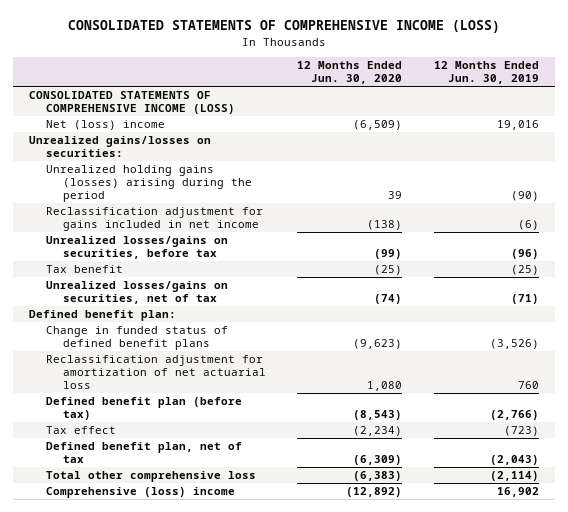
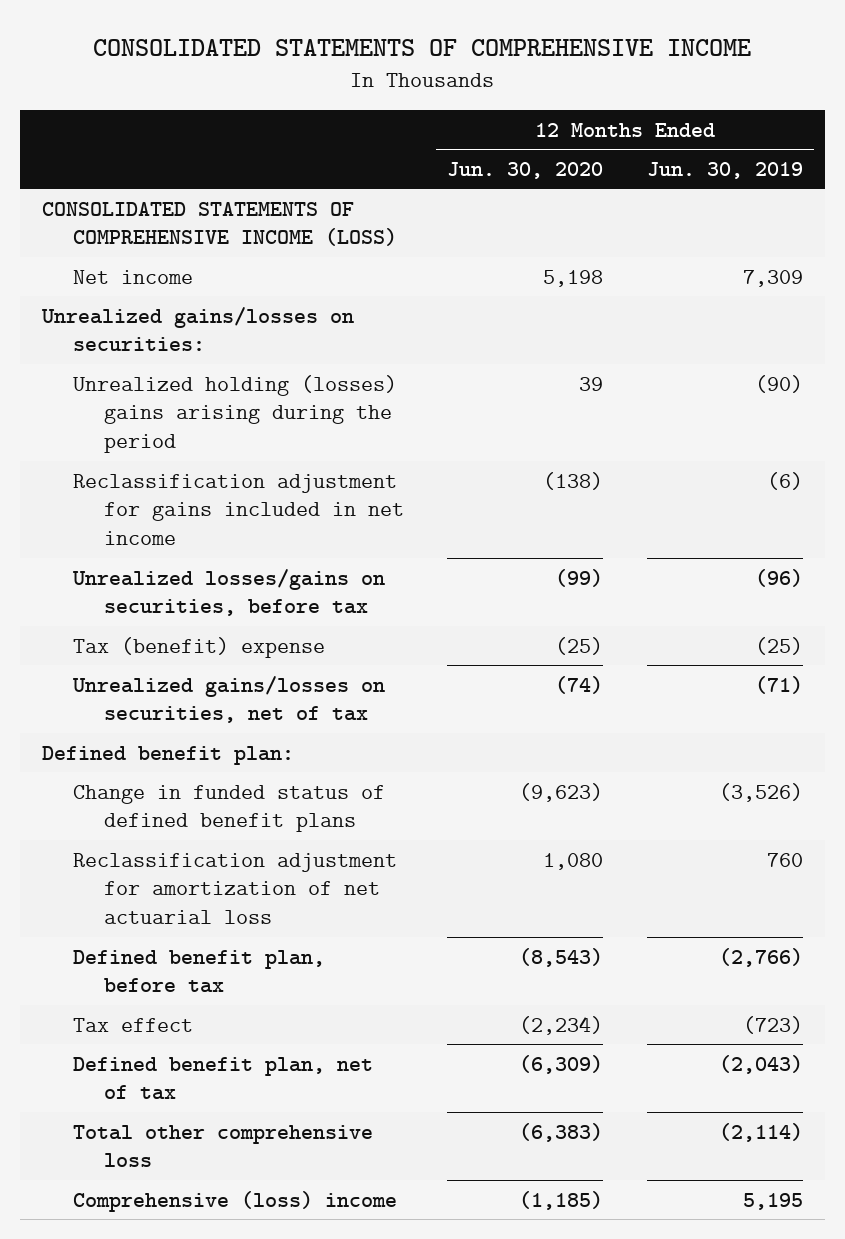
- CONSOLIDATED STATEMENTS OF COMPREHENSIVE INCOME (LOSS)
+ CONSOLIDATED STATEMENTS OF COMPREHENSIVE INCOME
- Net (loss) income | (6,509) | 19,016
+ Net income | 5,198 | 7,309
- Unrealized holding gains (losses) arising during the period | 39 | (90)
+ Unrealized holding (losses) gains arising during the period | 39 | (90)
- Tax benefit | (25) | (25)
- Unrealized losses/gains on securities, net of tax | (74) | (71)
+ Tax (benefit) expense | (25) | (25)
+ Unrealized gains/losses on securities, net of tax | (74) | (71)
- Defined benefit plan (before tax) | (8,543) | (2,766)
+ Defined benefit plan, before tax | (8,543) | (2,766)
- Comprehensive (loss) income | (12,892) | 16,902
+ Comprehensive (loss) income | (1,185) | 5,195

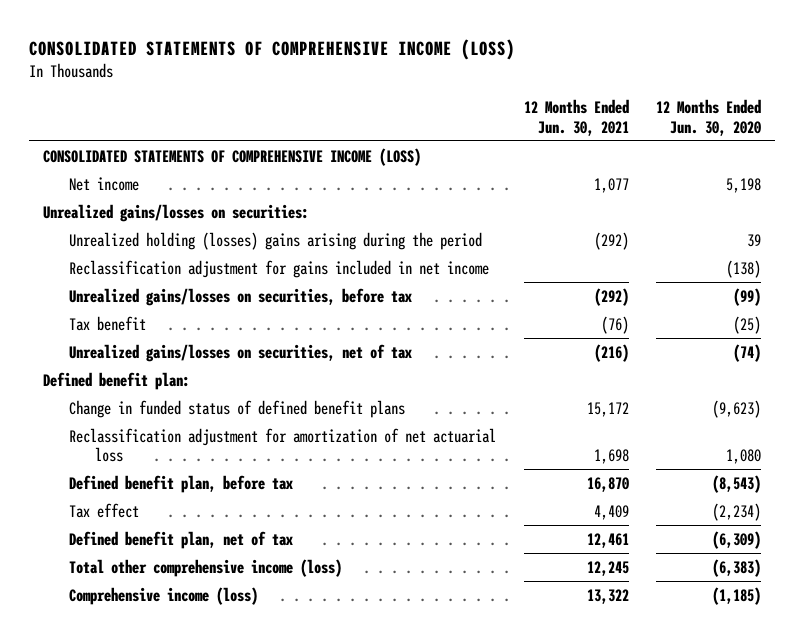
- CONSOLIDATED STATEMENTS OF COMPREHENSIVE INCOME
+ CONSOLIDATED STATEMENTS OF COMPREHENSIVE INCOME (LOSS)
- | 12 Months Ended Jun. 30, 2020 | 12 Months Ended Jun. 30, 2019
+ | 12 Months Ended Jun. 30, 2021 | 12 Months Ended Jun. 30, 2020
- Unrealized losses/gains on securities, before tax | (99) | (96)
- Tax (benefit) expense | (25) | (25)
+ Unrealized gains/losses on securities, before tax | (292) | (99)
+ Tax benefit | (76) | (25)
- Total other comprehensive loss | (6,383) | (2,114)
- Comprehensive (loss) income | (1,185) | 5,195
+ Total other comprehensive income (loss) | 12,245 | (6,383)
+ Comprehensive income (loss) | 13,322 | (1,185)

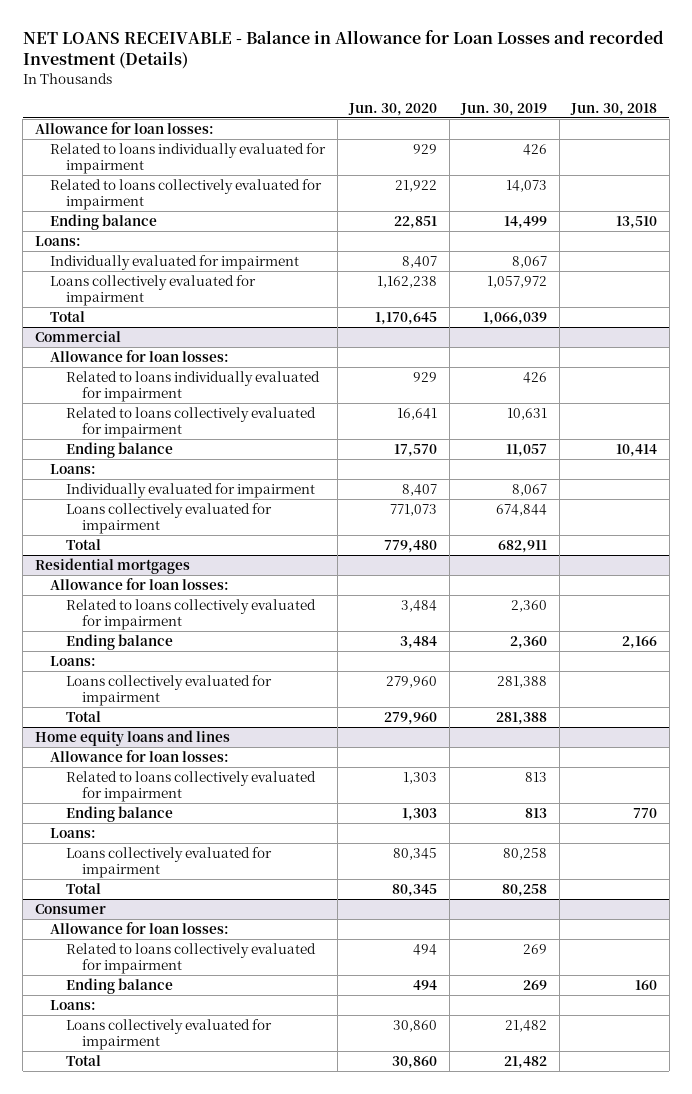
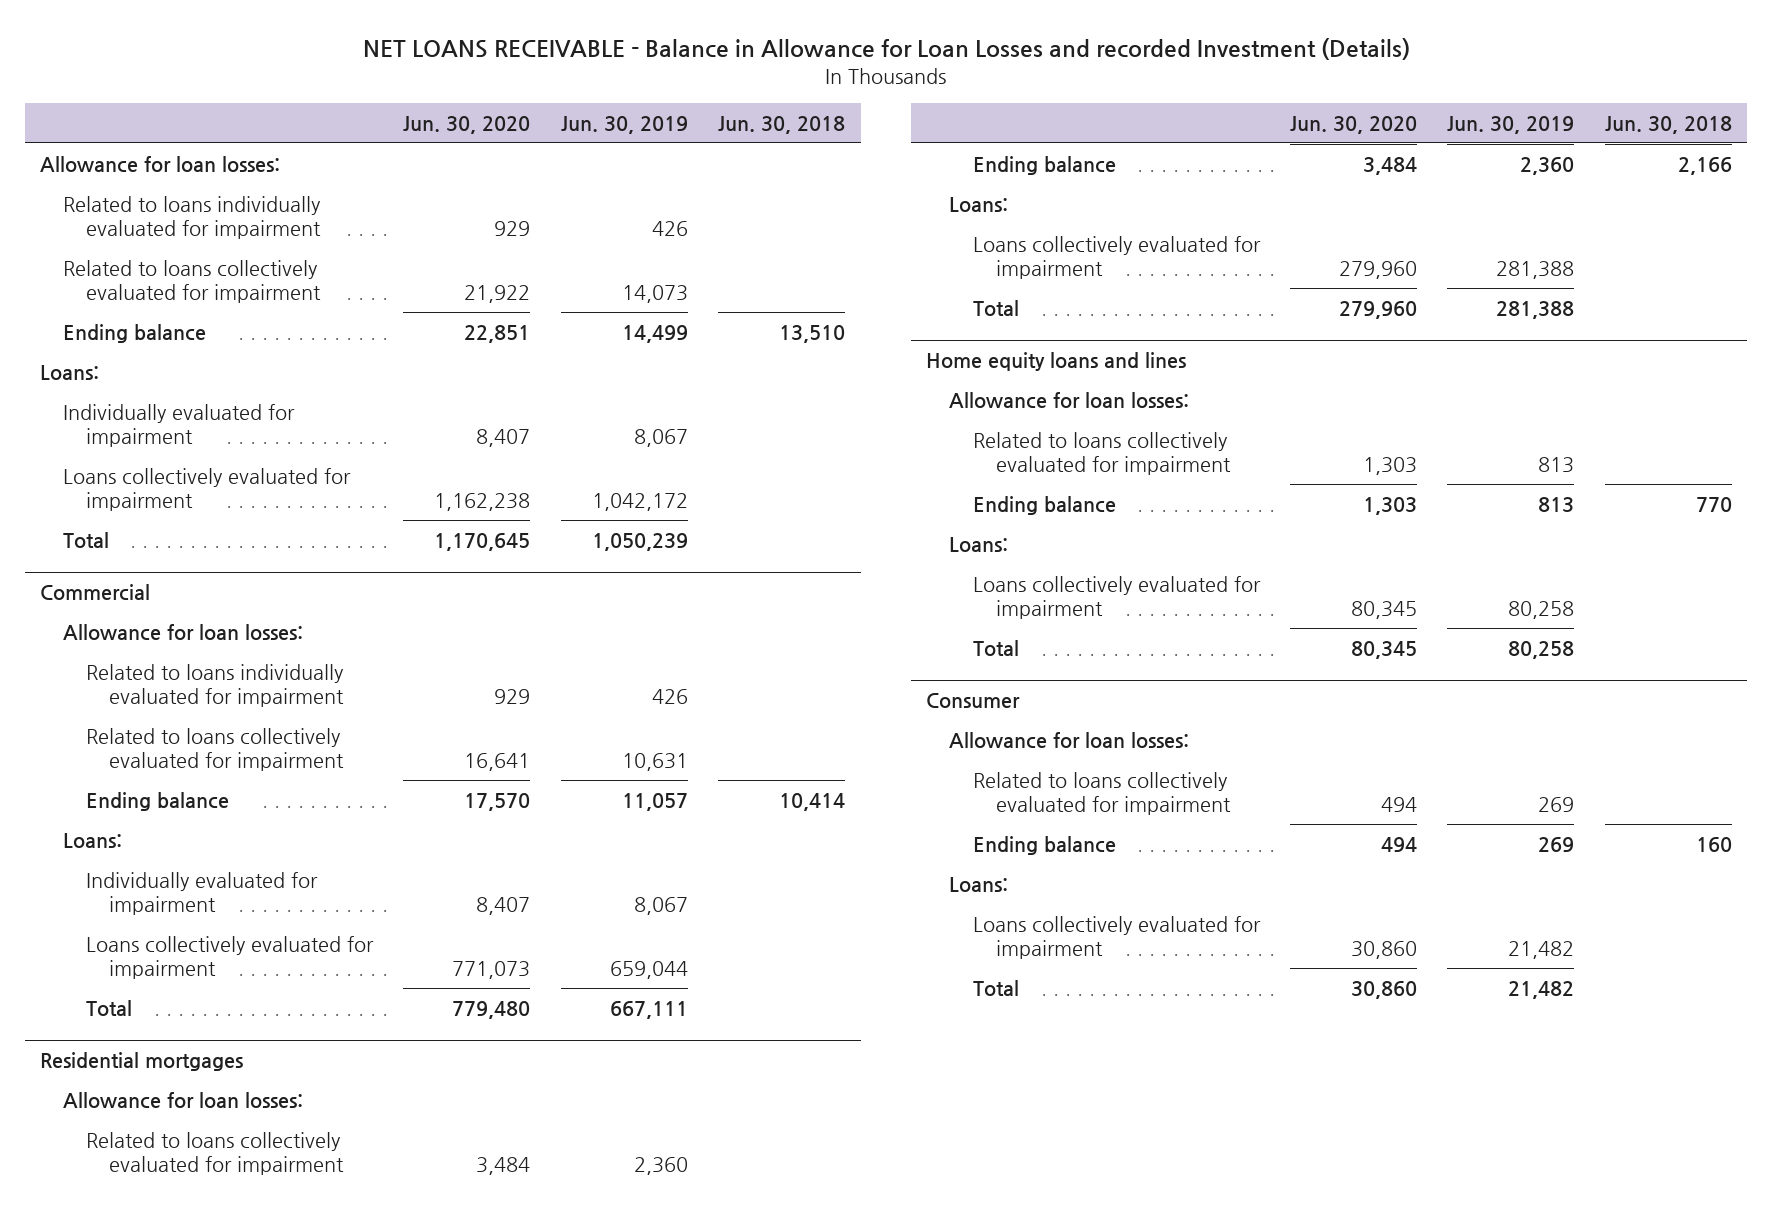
- Loans collectively evaluated for impairment | 1,162,238 | 1,057,972 |
- Total | 1,170,645 | 1,066,039 |
+ Loans collectively evaluated for impairment | 1,162,238 | 1,042,172 |
+ Total | 1,170,645 | 1,050,239 |
@ Commercial
- Loans collectively evaluated for impairment | 771,073 | 674,844 |
- Total | 779,480 | 682,911 |
+ Loans collectively evaluated for impairment | 771,073 | 659,044 |
+ Total | 779,480 | 667,111 |

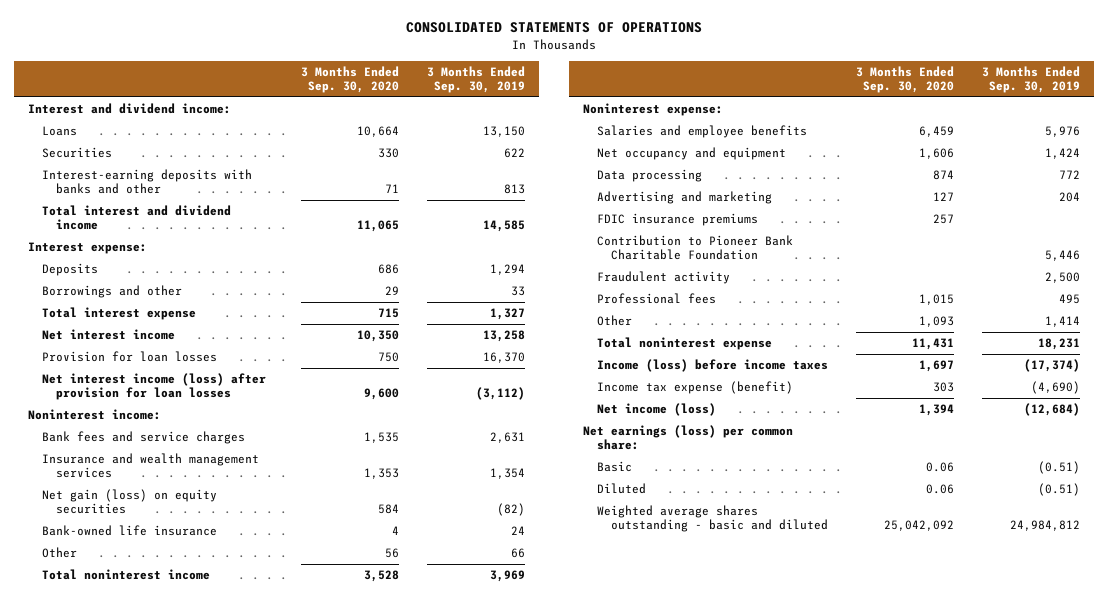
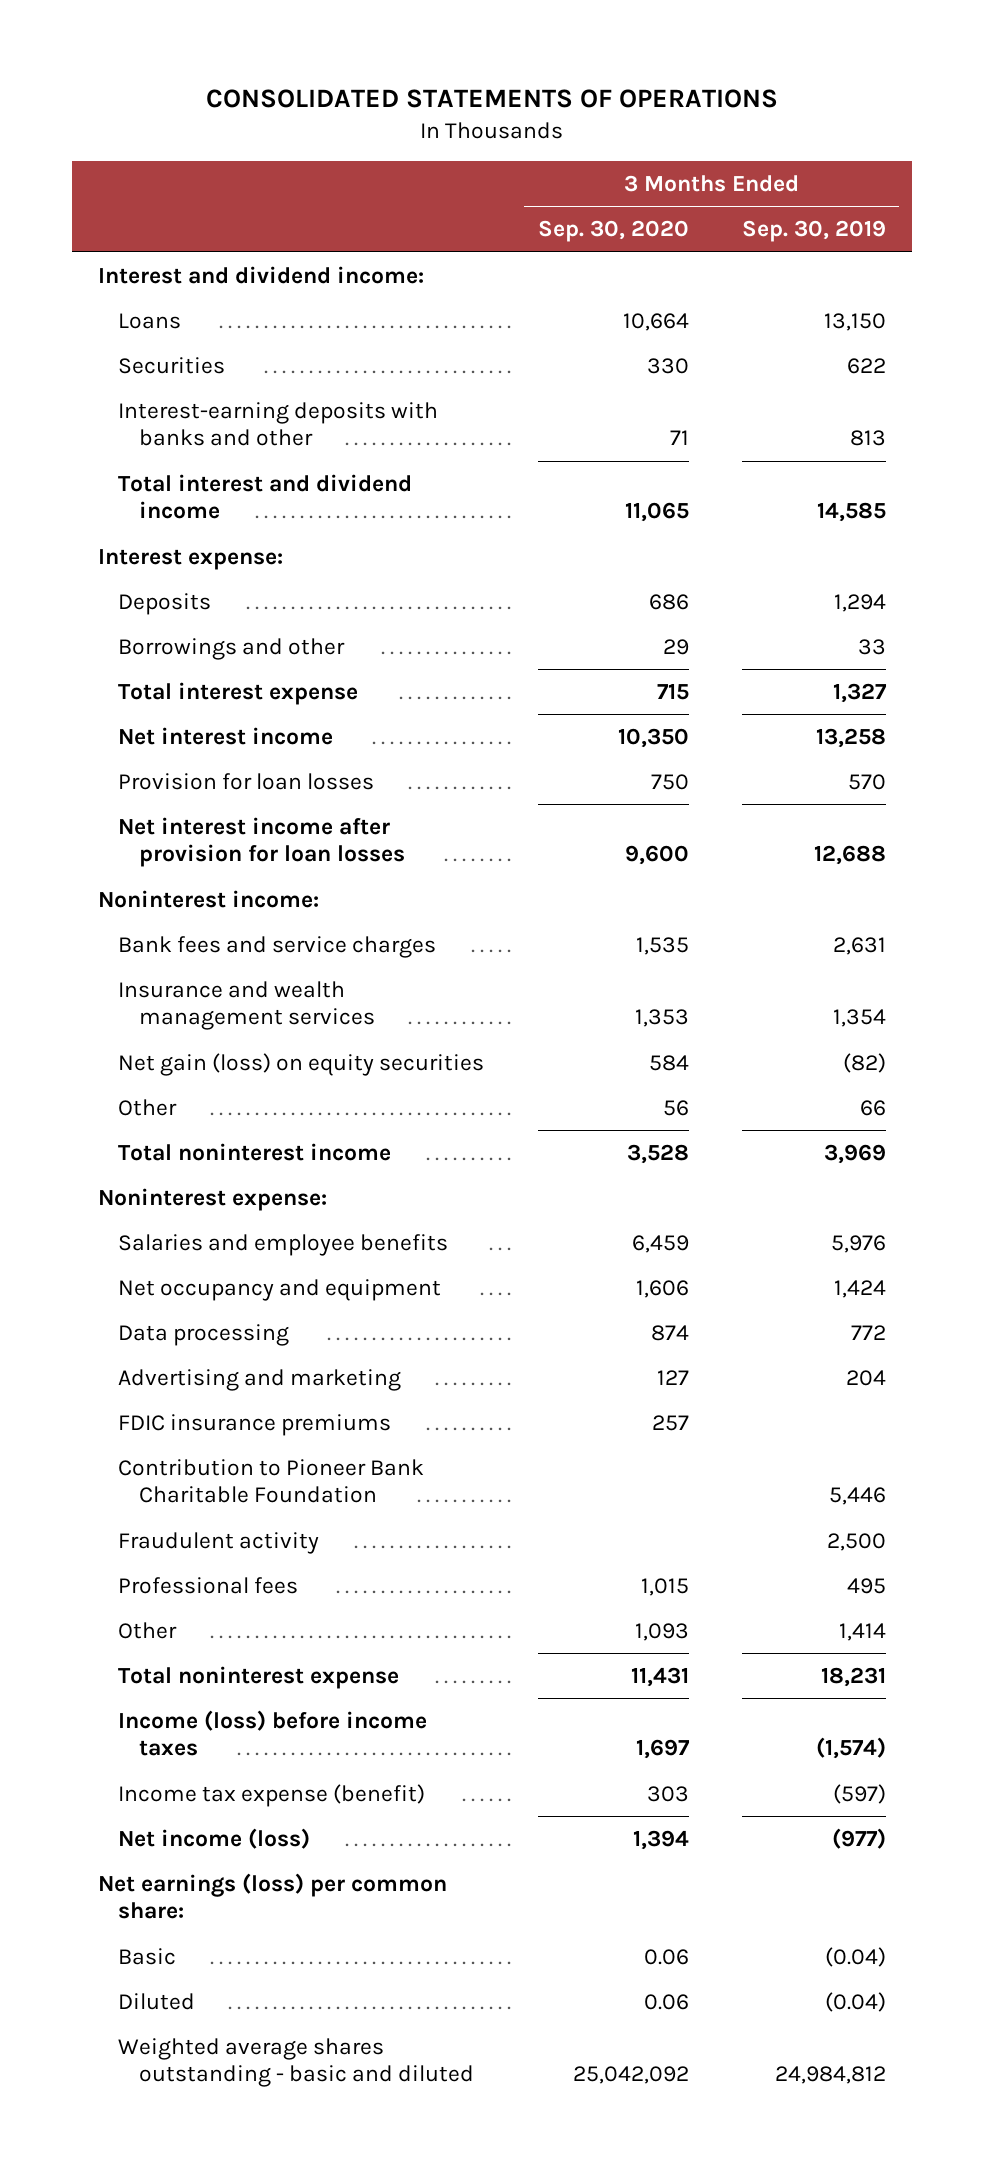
- Provision for loan losses | 750 | 16,370
- Net interest income (loss) after provision for loan losses | 9,600 | (3,112)
+ Provision for loan losses | 750 | 570
+ Net interest income after provision for loan losses | 9,600 | 12,688
- Bank-owned life insurance | 4 | 24
- Income (loss) before income taxes | 1,697 | (17,374)
- Income tax expense (benefit) | 303 | (4,690)
- Net income (loss) | 1,394 | (12,684)
+ Income (loss) before income taxes | 1,697 | (1,574)
+ Income tax expense (benefit) | 303 | (597)
+ Net income (loss) | 1,394 | (977)
- Basic | 0.06 | (0.51)
- Diluted | 0.06 | (0.51)
+ Basic | 0.06 | (0.04)
+ Diluted | 0.06 | (0.04)

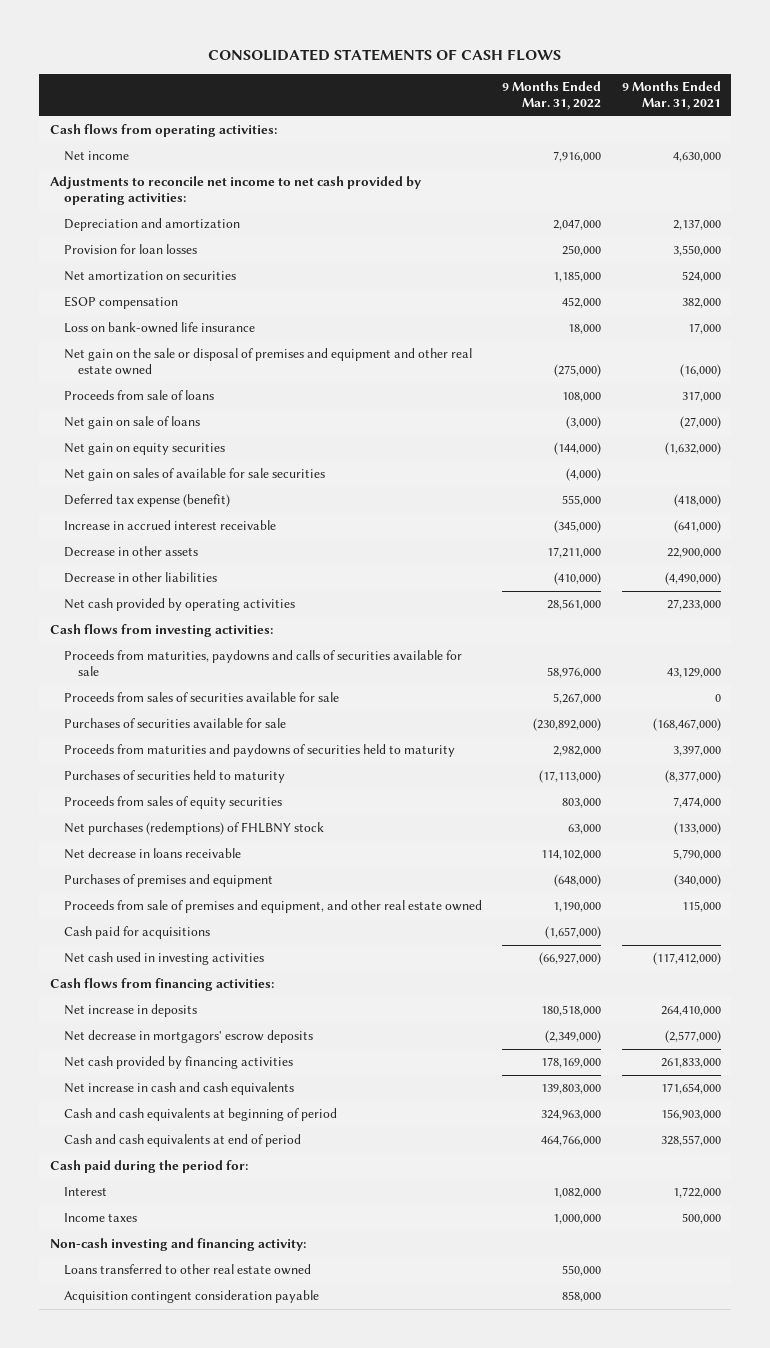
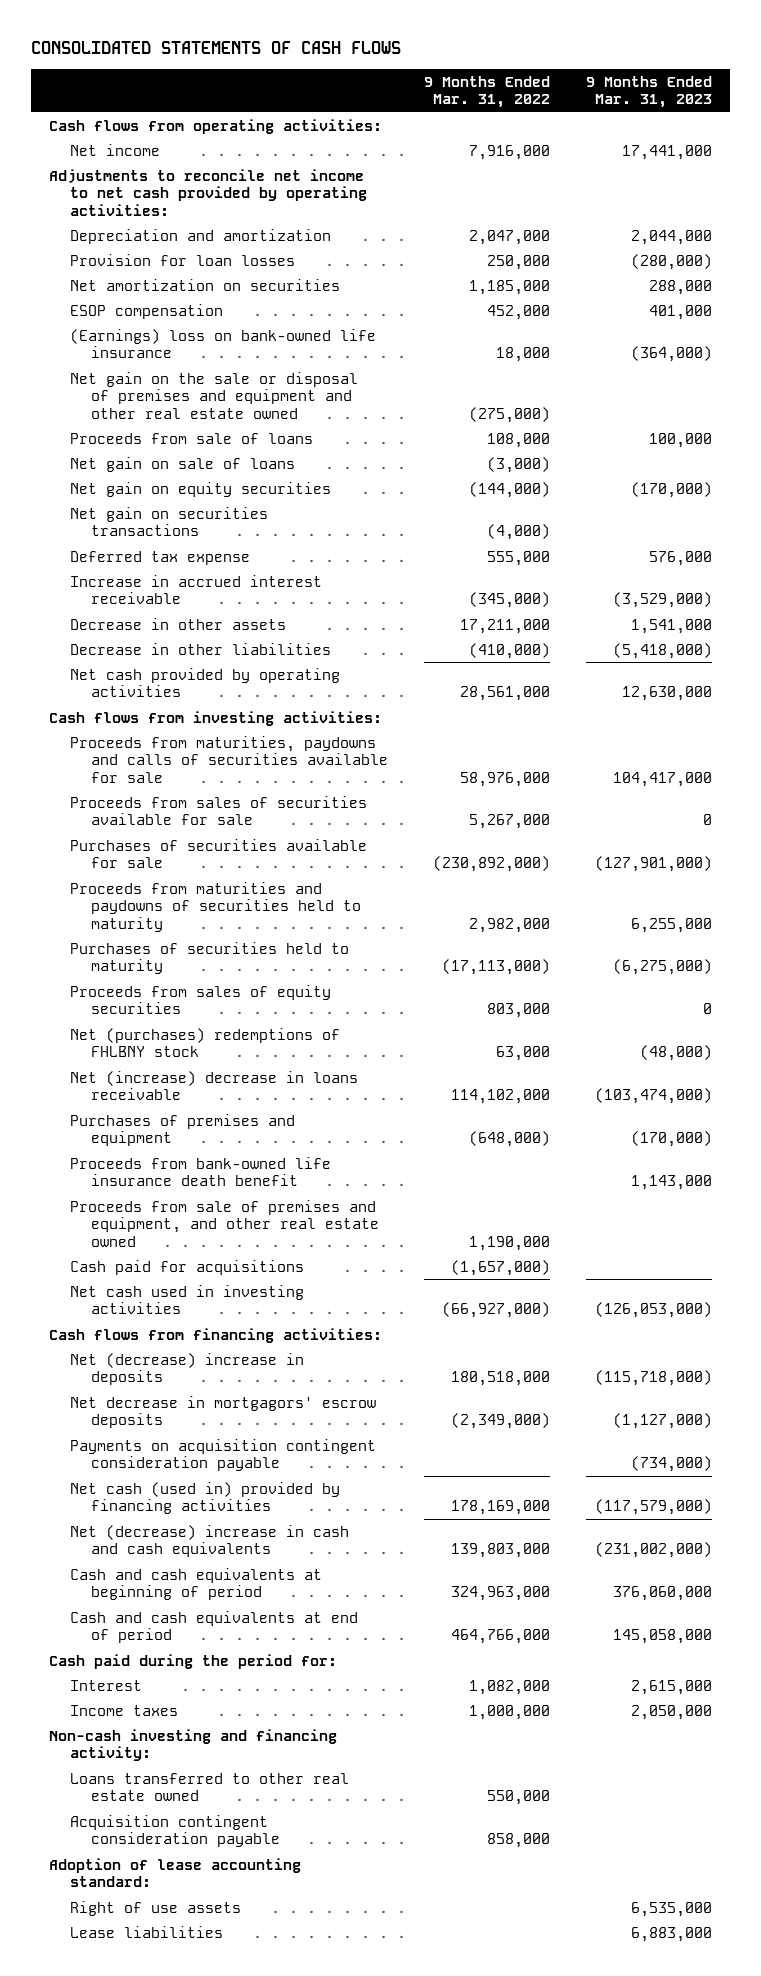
- | 9 Months Ended Mar. 31, 2022 | 9 Months Ended Mar. 31, 2021
+ | 9 Months Ended Mar. 31, 2022 | 9 Months Ended Mar. 31, 2023
- Loss on bank-owned life insurance | 18,000 | 17,000
+ (Earnings) loss on bank-owned life insurance | 18,000 | (364,000)
- Net gain on sales of available for sale securities | (4,000) |
- Deferred tax expense (benefit) | 555,000 | (418,000)
+ Net gain on securities transactions | (4,000) |
+ Deferred tax expense | 555,000 | 576,000
- Net purchases (redemptions) of FHLBNY stock | 63,000 | (133,000)
- Net decrease in loans receivable | 114,102,000 | 5,790,000
+ Net (purchases) redemptions of FHLBNY stock | 63,000 | (48,000)
+ Net (increase) decrease in loans receivable | 114,102,000 | (103,474,000)
+ Proceeds from bank-owned life insurance death benefit | | 1,143,000
- Net increase in deposits | 180,518,000 | 264,410,000
+ Net (decrease) increase in deposits | 180,518,000 | (115,718,000)
- Net cash provided by financing activities | 178,169,000 | 261,833,000
- Net increase in cash and cash equivalents | 139,803,000 | 171,654,000
+ Payments on acquisition contingent consideration payable | | (734,000)
+ Net cash (used in) provided by financing activities | 178,169,000 | (117,579,000)
+ Net (decrease) increase in cash and cash equivalents | 139,803,000 | (231,002,000)
+ Adoption of lease accounting standard:
+ Right of use assets | | 6,535,000
+ Lease liabilities | | 6,883,000

